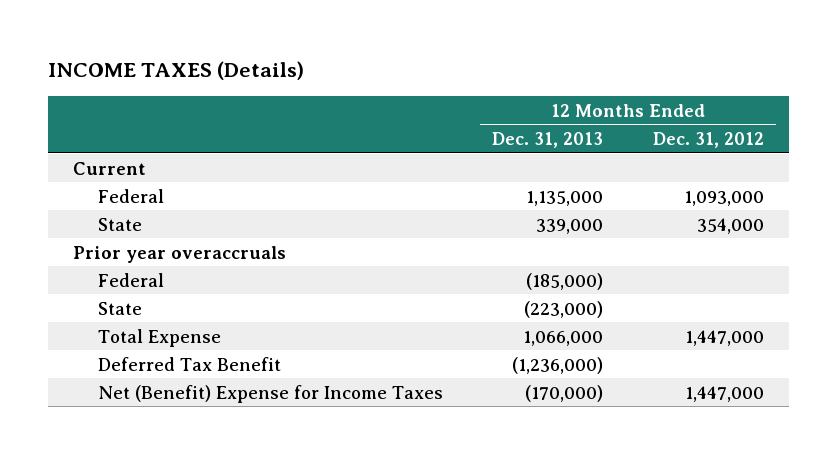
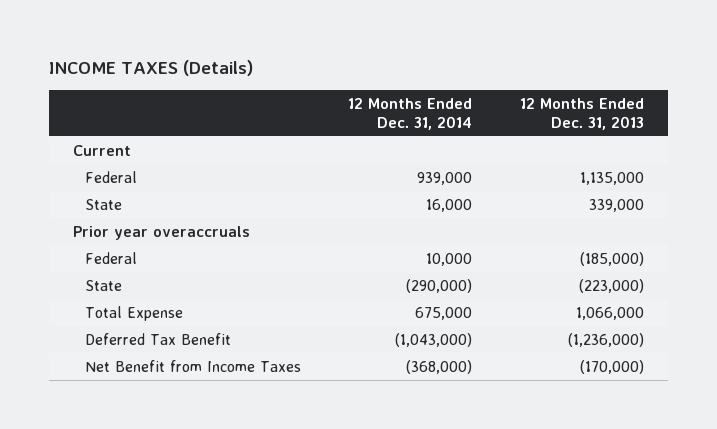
- | 12 Months Ended Dec. 31, 2013 | 12 Months Ended Dec. 31, 2012
+ | 12 Months Ended Dec. 31, 2014 | 12 Months Ended Dec. 31, 2013
- Net (Benefit) Expense for Income Taxes | (170,000) | 1,447,000
+ Net Benefit from Income Taxes | (368,000) | (170,000)

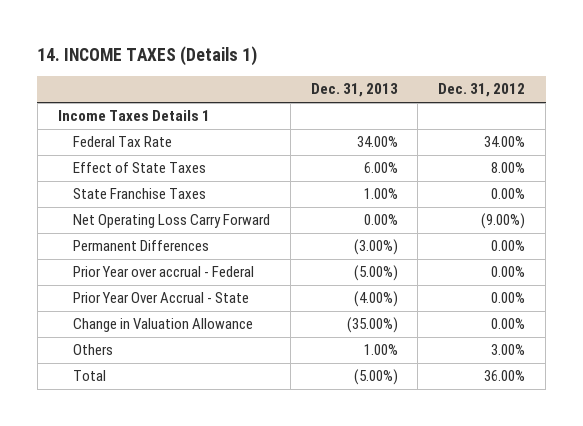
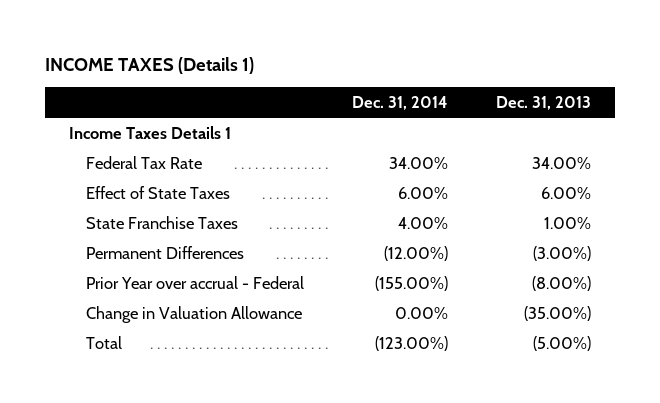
- 14. INCOME TAXES (Details 1)
+ INCOME TAXES (Details 1)
- | Dec. 31, 2013 | Dec. 31, 2012
+ | Dec. 31, 2014 | Dec. 31, 2013
- Net Operating Loss Carry Forward | 0.00% | (9.00%)
- Prior Year over accrual - Federal | (5.00%) | 0.00%
- Prior Year Over Accrual - State | (4.00%) | 0.00%
+ Prior Year over accrual - Federal | (155.00%) | (8.00%)
- Others | 1.00% | 3.00%

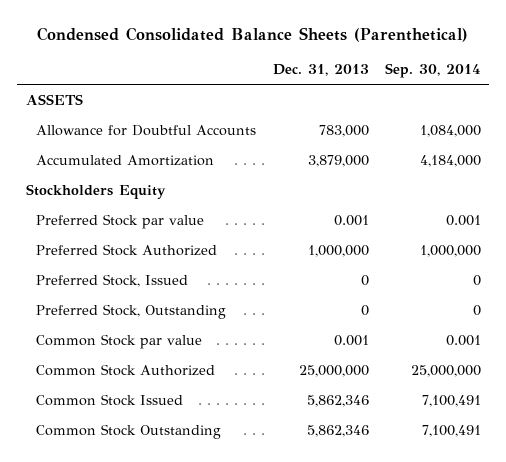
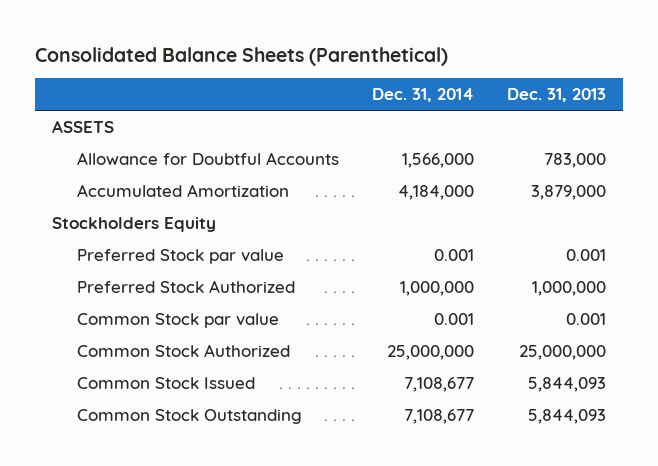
- Condensed Consolidated Balance Sheets (Parenthetical)
+ Consolidated Balance Sheets (Parenthetical)
- | Dec. 31, 2013 | Sep. 30, 2014
+ | Dec. 31, 2014 | Dec. 31, 2013
- Preferred Stock, Issued | 0 | 0
- Preferred Stock, Outstanding | 0 | 0
- Common Stock Issued | 5,862,346 | 7,100,491
- Common Stock Outstanding | 5,862,346 | 7,100,491
+ Common Stock Issued | 7,108,677 | 5,844,093
+ Common Stock Outstanding | 7,108,677 | 5,844,093

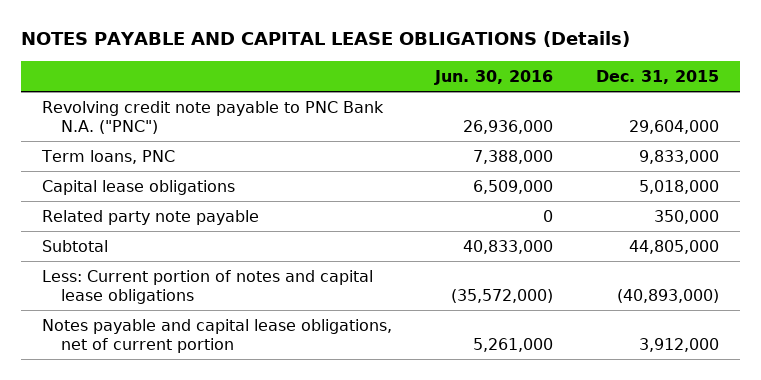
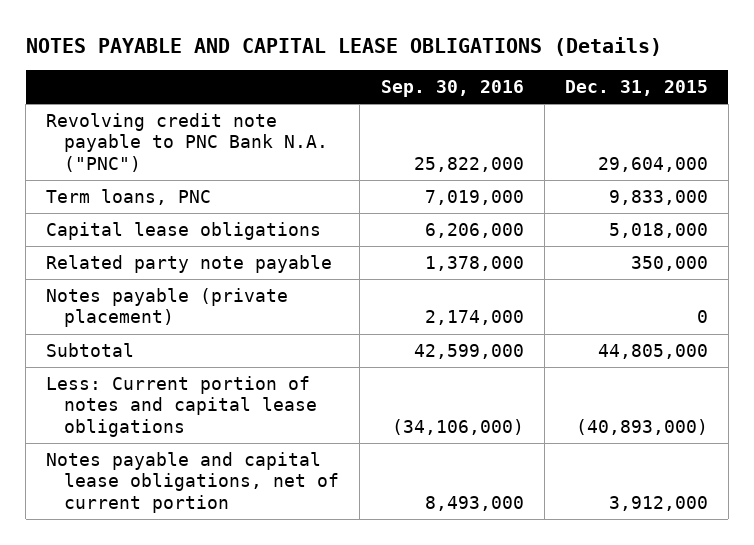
- | Jun. 30, 2016 | Dec. 31, 2015
+ | Sep. 30, 2016 | Dec. 31, 2015
+ Notes payable (private placement) | 2,174,000 | 0

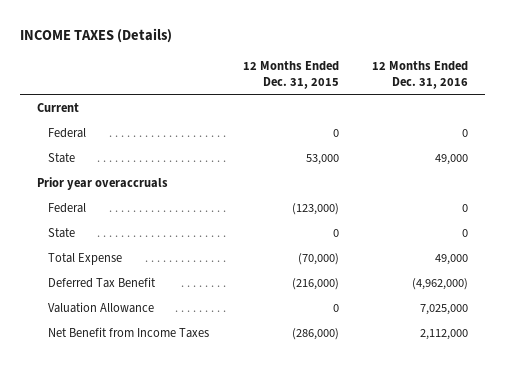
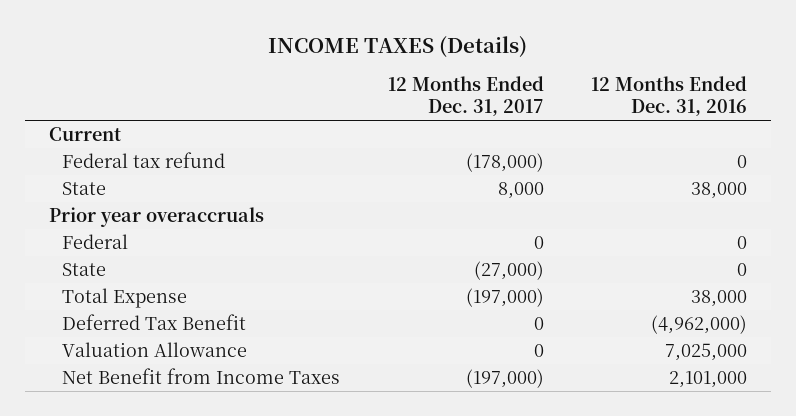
- | 12 Months Ended Dec. 31, 2015 | 12 Months Ended Dec. 31, 2016
+ | 12 Months Ended Dec. 31, 2017 | 12 Months Ended Dec. 31, 2016
- Federal | 0 | 0
- State | 53,000 | 49,000
+ Federal tax refund | (178,000) | 0
+ State | 8,000 | 38,000
- Total Expense | (70,000) | 49,000
+ Total Expense | (197,000) | 38,000
- Net Benefit from Income Taxes | (286,000) | 2,112,000
+ Net Benefit from Income Taxes | (197,000) | 2,101,000

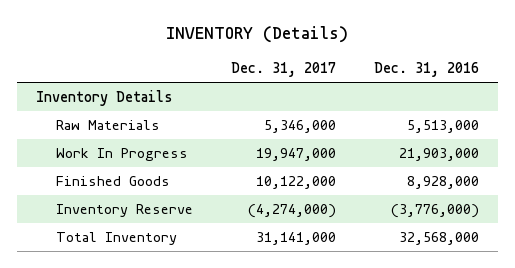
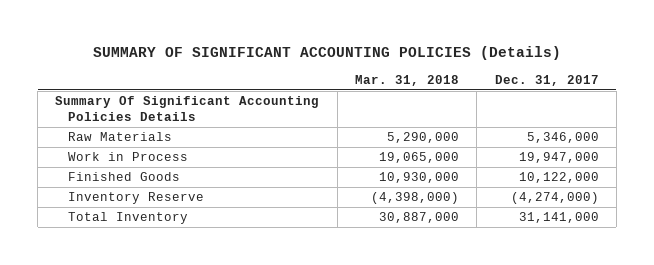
- INVENTORY (Details)
+ SUMMARY OF SIGNIFICANT ACCOUNTING POLICIES (Details)
- | Dec. 31, 2017 | Dec. 31, 2016
+ | Mar. 31, 2018 | Dec. 31, 2017
- Inventory Details
+ Summary Of Significant Accounting Policies Details
- Work In Progress | 19,947,000 | 21,903,000
+ Work in Process | 19,065,000 | 19,947,000

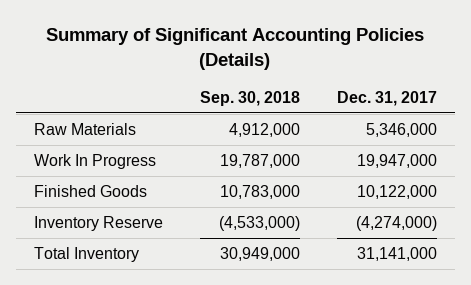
- SUMMARY OF SIGNIFICANT ACCOUNTING POLICIES (Details)
+ Summary of Significant Accounting Policies (Details)
- | Mar. 31, 2018 | Dec. 31, 2017
+ | Sep. 30, 2018 | Dec. 31, 2017
- Summary Of Significant Accounting Policies Details
- Work in Process | 19,065,000 | 19,947,000
+ Work In Progress | 19,787,000 | 19,947,000

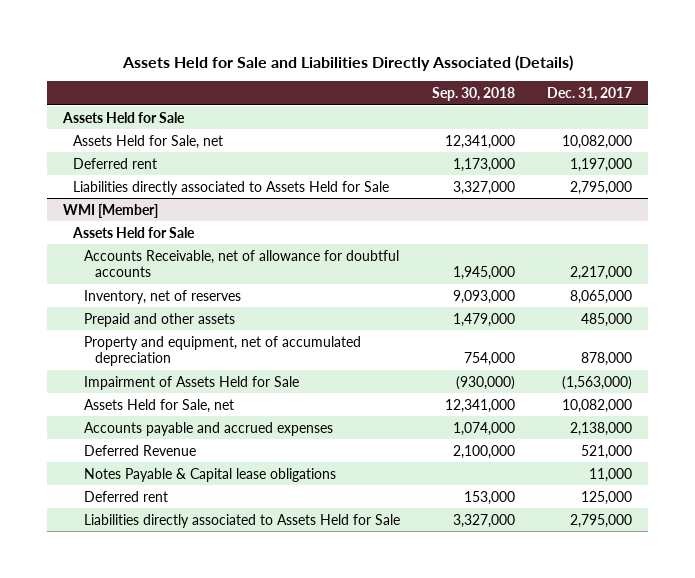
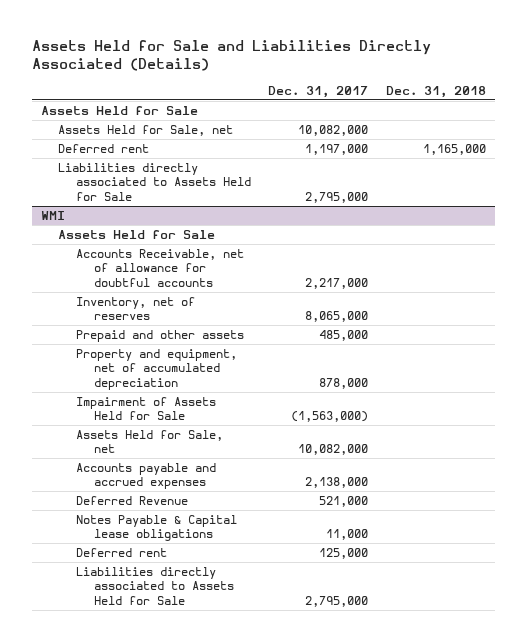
- | Sep. 30, 2018 | Dec. 31, 2017
+ | Dec. 31, 2017 | Dec. 31, 2018
- WMI [Member]
+ WMI

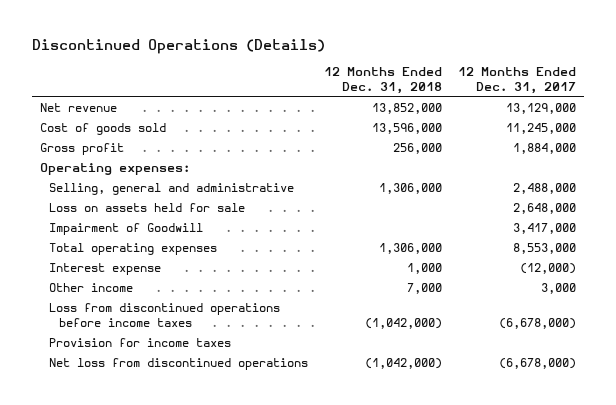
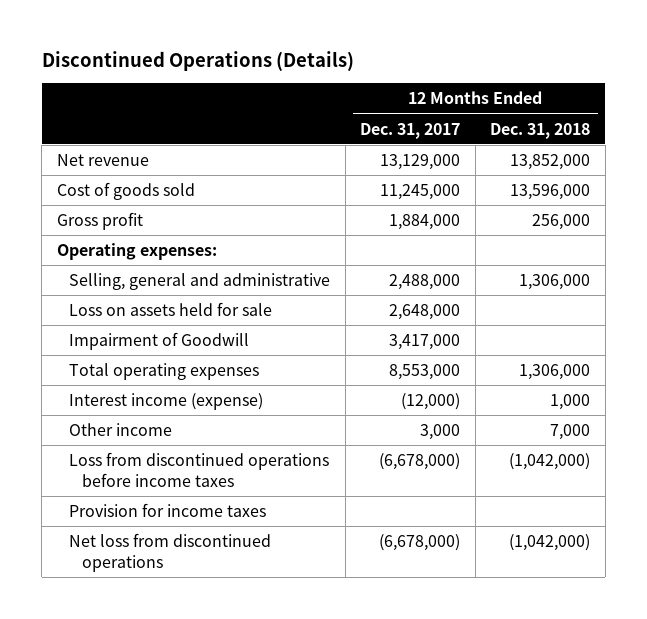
- | 12 Months Ended Dec. 31, 2018 | 12 Months Ended Dec. 31, 2017
+ | 12 Months Ended Dec. 31, 2017 | 12 Months Ended Dec. 31, 2018
- Interest expense | 1,000 | (12,000)
+ Interest income (expense) | (12,000) | 1,000

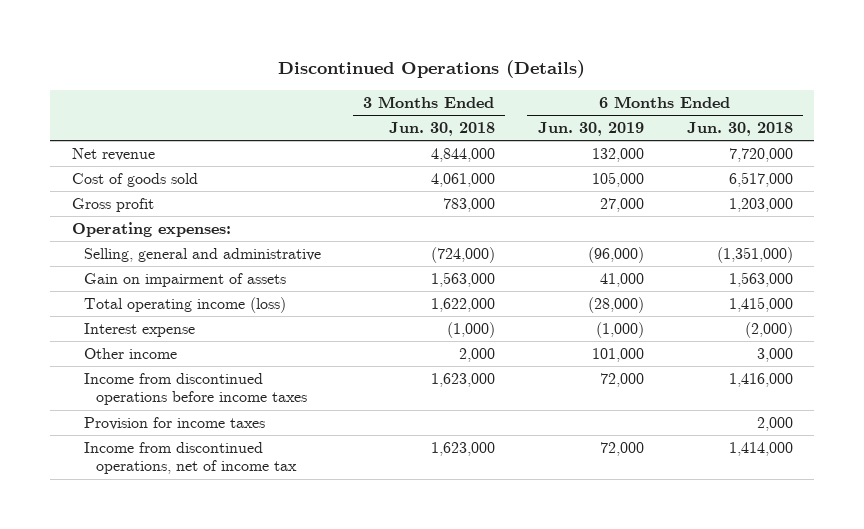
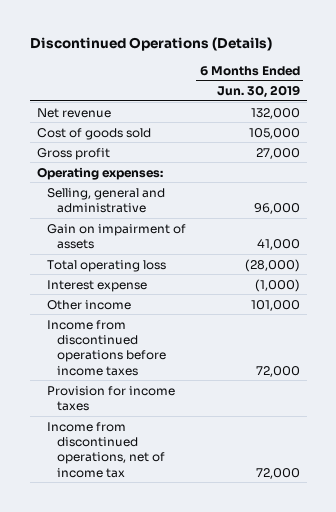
- | 3 Months Ended Jun. 30, 2018 | 6 Months Ended Jun. 30, 2019 | 6 Months Ended Jun. 30, 2018
+ | 6 Months Ended Jun. 30, 2019
- Selling, general and administrative | (724,000) | (96,000) | (1,351,000)
+ Selling, general and administrative | 96,000
- Total operating income (loss) | 1,622,000 | (28,000) | 1,415,000
+ Total operating loss | (28,000)

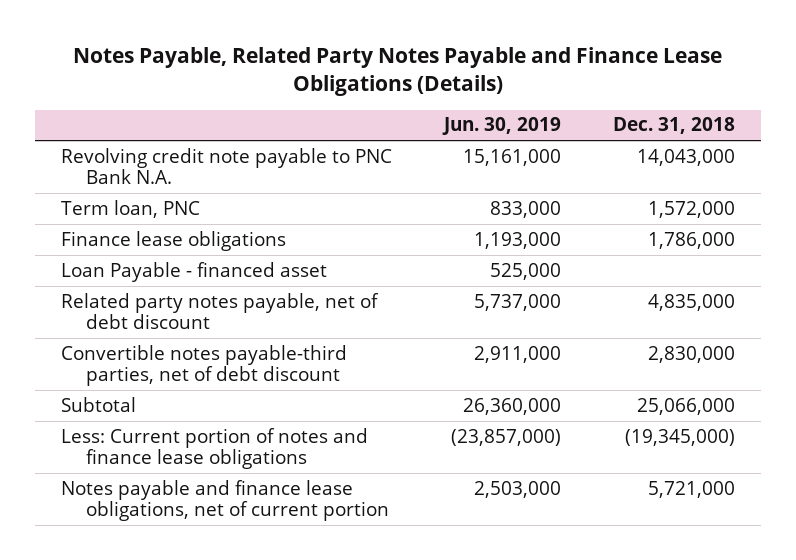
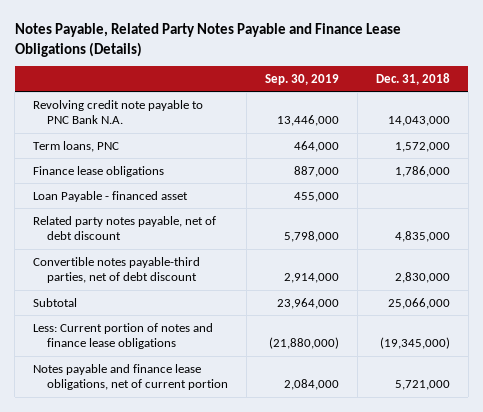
- | Jun. 30, 2019 | Dec. 31, 2018
+ | Sep. 30, 2019 | Dec. 31, 2018
- Term loan, PNC | 833,000 | 1,572,000
+ Term loans, PNC | 464,000 | 1,572,000

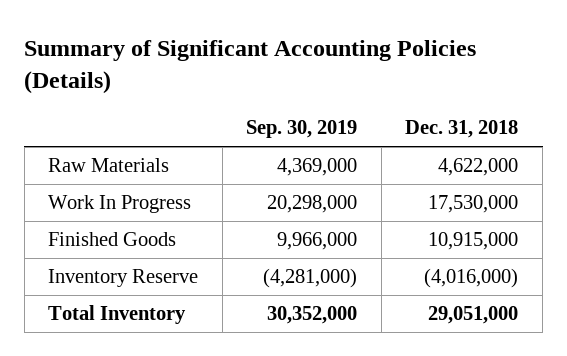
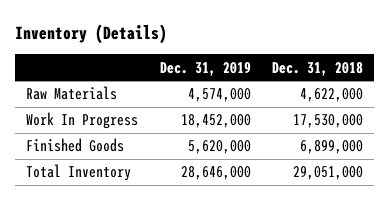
- Summary of Significant Accounting Policies (Details)
+ Inventory (Details)
- | Sep. 30, 2019 | Dec. 31, 2018
+ | Dec. 31, 2019 | Dec. 31, 2018
- Finished Goods | 9,966,000 | 10,915,000
- Inventory Reserve | (4,281,000) | (4,016,000)
+ Finished Goods | 5,620,000 | 6,899,000

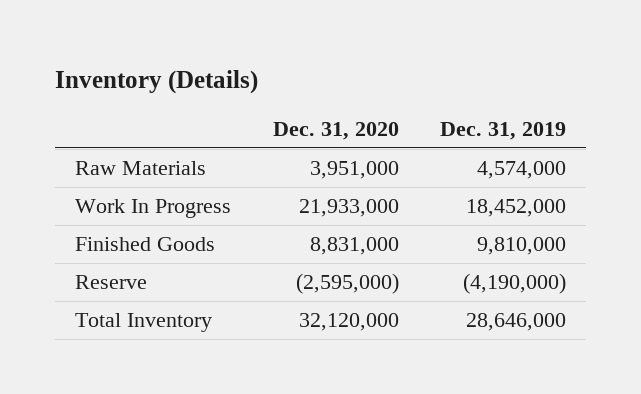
- | Dec. 31, 2019 | Dec. 31, 2018
+ | Dec. 31, 2020 | Dec. 31, 2019
- Finished Goods | 5,620,000 | 6,899,000
+ Finished Goods | 8,831,000 | 9,810,000
+ Reserve | (2,595,000) | (4,190,000)

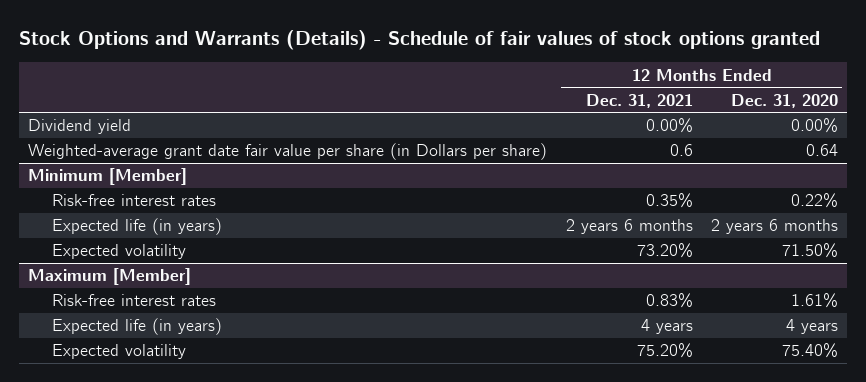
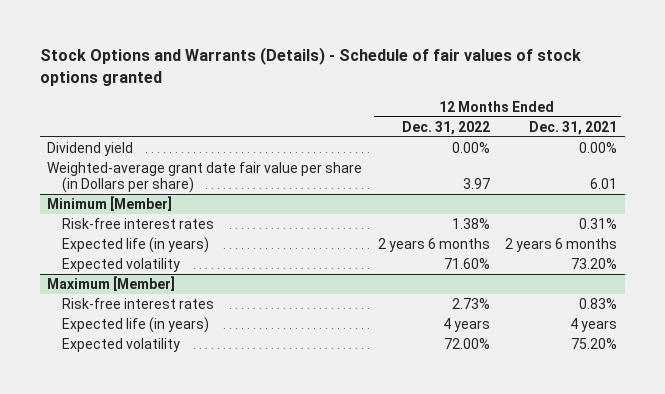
- | 12 Months Ended Dec. 31, 2021 | 12 Months Ended Dec. 31, 2020
+ | 12 Months Ended Dec. 31, 2022 | 12 Months Ended Dec. 31, 2021
- Weighted-average grant date fair value per share (in Dollars per share) | 0.6 | 0.64
+ Weighted-average grant date fair value per share (in Dollars per share) | 3.97 | 6.01
@ Minimum [Member]
- Risk-free interest rates | 0.35% | 0.22%
+ Risk-free interest rates | 1.38% | 0.31%

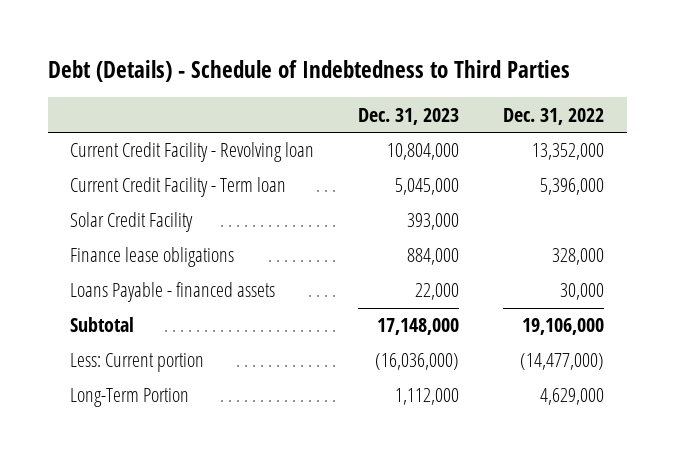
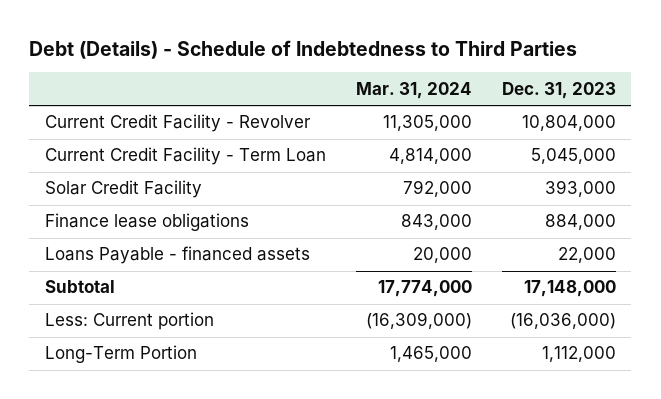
- | Dec. 31, 2023 | Dec. 31, 2022
+ | Mar. 31, 2024 | Dec. 31, 2023
- Current Credit Facility - Revolving loan | 10,804,000 | 13,352,000
- Current Credit Facility - Term loan | 5,045,000 | 5,396,000
+ Current Credit Facility - Revolver | 11,305,000 | 10,804,000
+ Current Credit Facility - Term Loan | 4,814,000 | 5,045,000

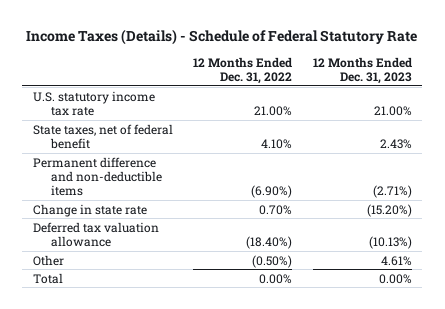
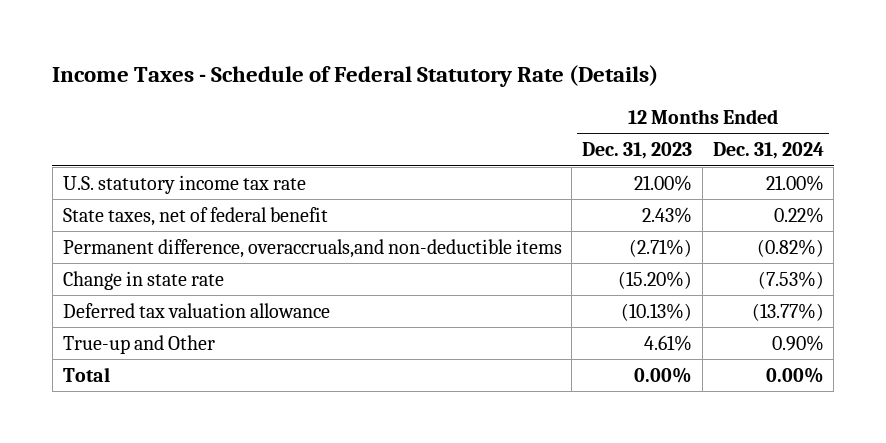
- Income Taxes (Details) - Schedule of Federal Statutory Rate
+ Income Taxes - Schedule of Federal Statutory Rate (Details)
- | 12 Months Ended Dec. 31, 2022 | 12 Months Ended Dec. 31, 2023
+ | 12 Months Ended Dec. 31, 2023 | 12 Months Ended Dec. 31, 2024
- Permanent difference and non-deductible items | (6.90%) | (2.71%)
+ Permanent difference, overaccruals,and non-deductible items | (2.71%) | (0.82%)
- Other | (0.50%) | 4.61%
+ True-up and Other | 4.61% | 0.90%

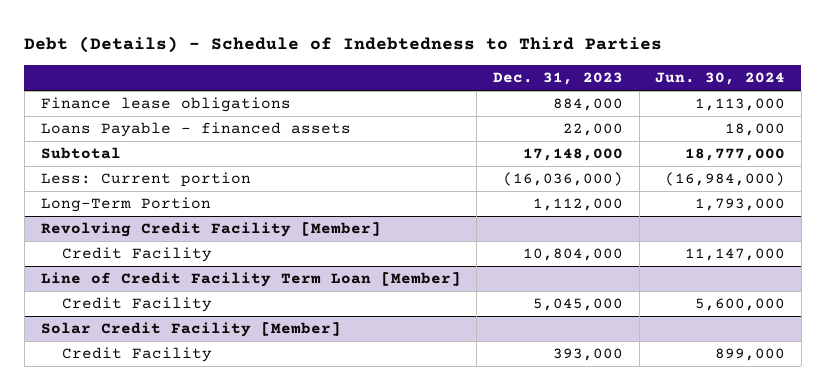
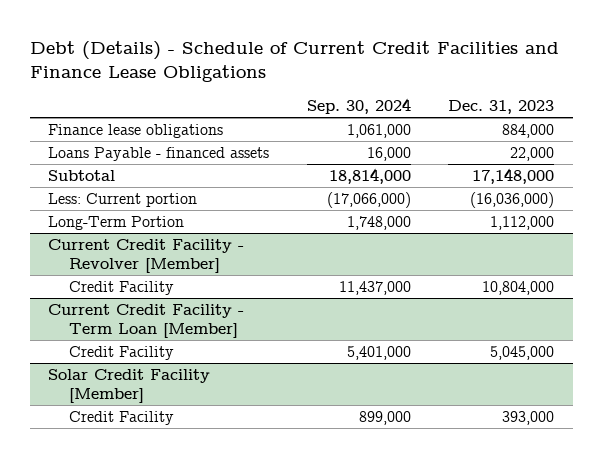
- Debt (Details) - Schedule of Indebtedness to Third Parties
+ Debt (Details) - Schedule of Current Credit Facilities and Finance Lease Obligations
- | Dec. 31, 2023 | Jun. 30, 2024
+ | Sep. 30, 2024 | Dec. 31, 2023
- Revolving Credit Facility [Member]
+ Current Credit Facility - Revolver [Member]
- Line of Credit Facility Term Loan [Member]
+ Current Credit Facility - Term Loan [Member]

